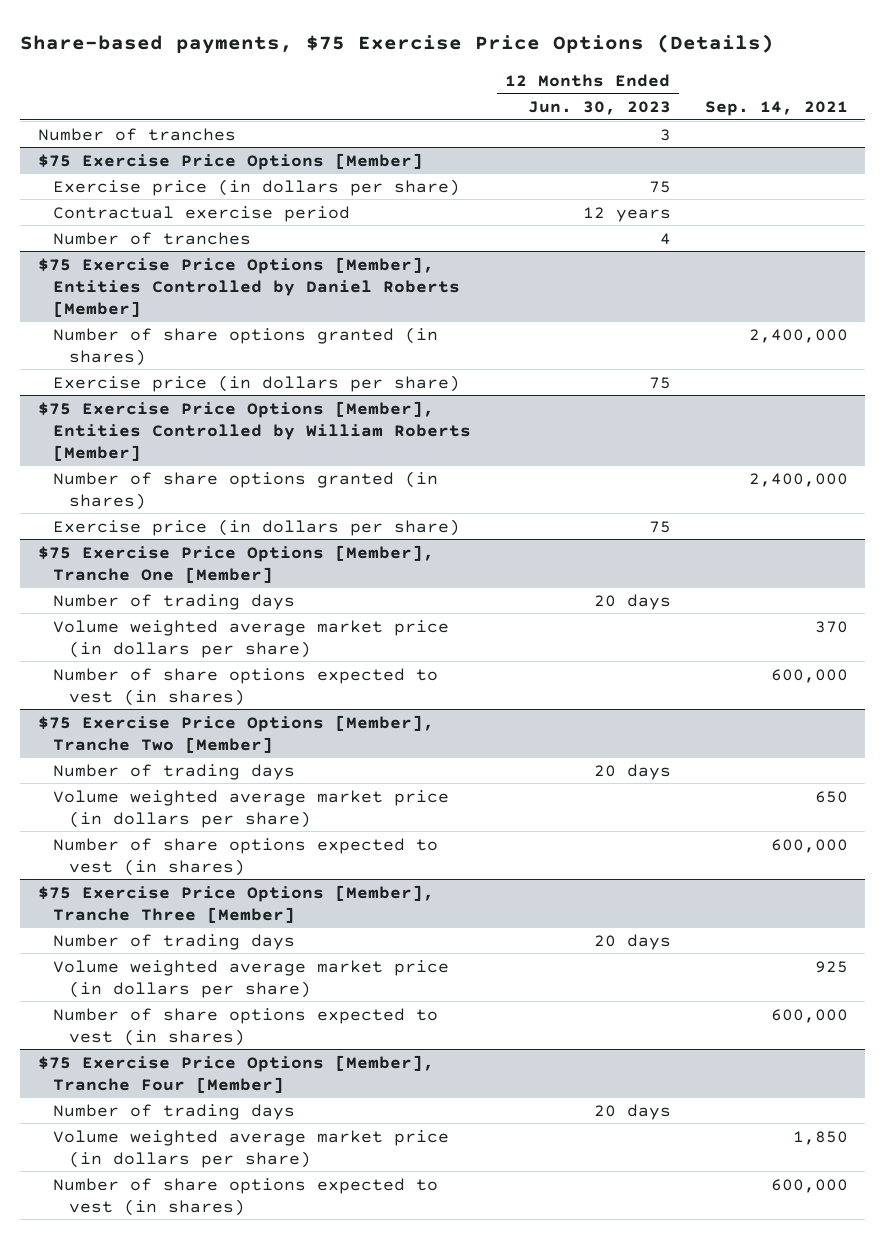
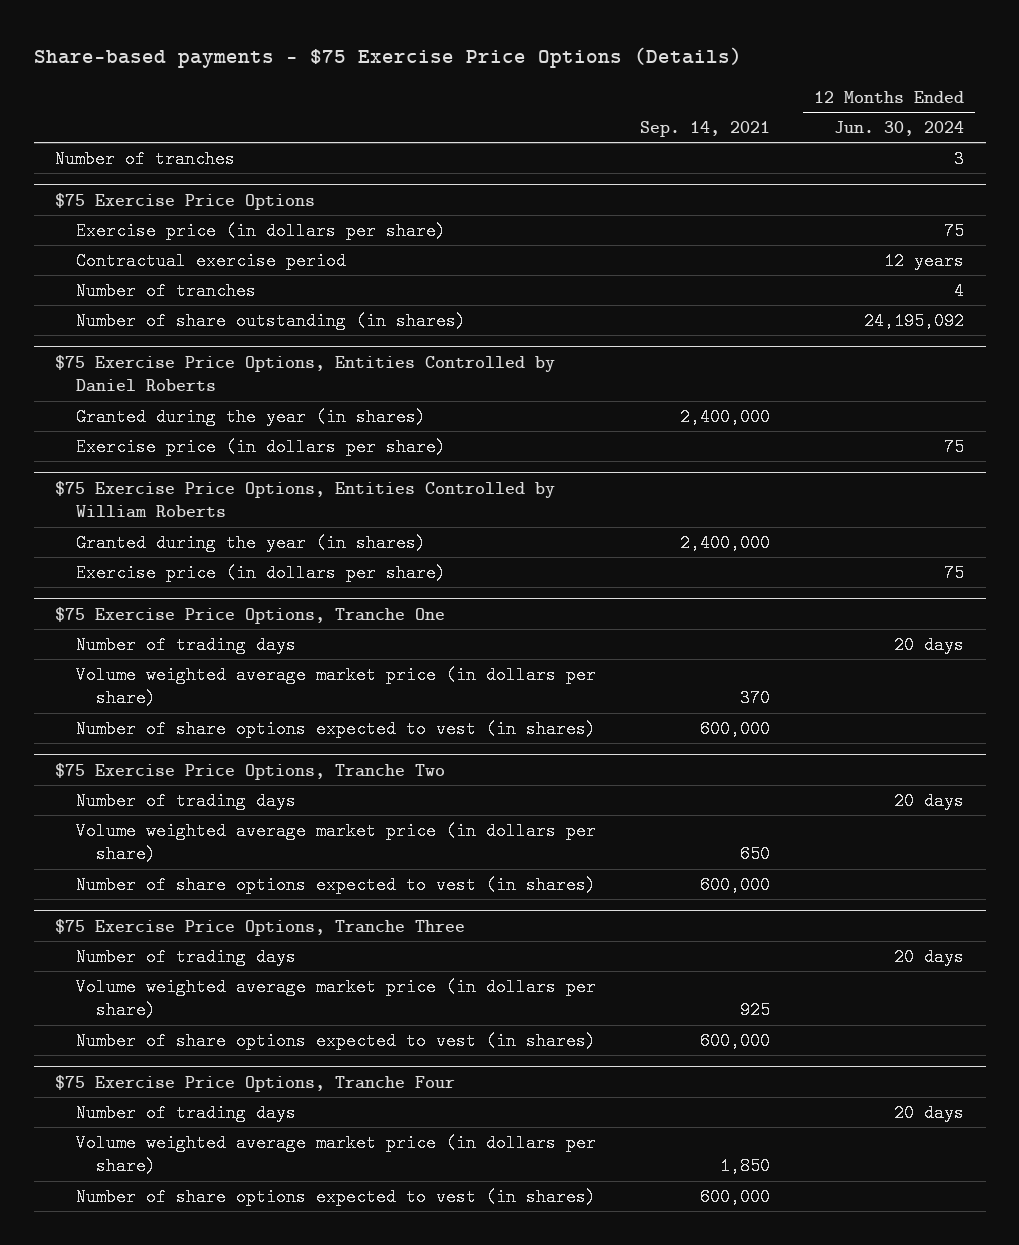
- Share-based payments, $75 Exercise Price Options (Details)
+ Share-based payments - $75 Exercise Price Options (Details)
- | 12 Months Ended Jun. 30, 2023 | Sep. 14, 2021
+ | Sep. 14, 2021 | 12 Months Ended Jun. 30, 2024
- $75 Exercise Price Options [Member]
+ $75 Exercise Price Options
- $75 Exercise Price Options [Member], Entities Controlled by Daniel Roberts [Member]
- Number of share options granted (in shares) | | 2,400,000
+ Number of share outstanding (in shares) | | 24,195,092
+ $75 Exercise Price Options, Entities Controlled by Daniel Roberts
+ Granted during the year (in shares) | 2,400,000 |
- $75 Exercise Price Options [Member], Entities Controlled by William Roberts [Member]
- Number of share options granted (in shares) | | 2,400,000
+ $75 Exercise Price Options, Entities Controlled by William Roberts
+ Granted during the year (in shares) | 2,400,000 |
- $75 Exercise Price Options [Member], Tranche One [Member]
+ $75 Exercise Price Options, Tranche One
- $75 Exercise Price Options [Member], Tranche Two [Member]
+ $75 Exercise Price Options, Tranche Two
- $75 Exercise Price Options [Member], Tranche Three [Member]
+ $75 Exercise Price Options, Tranche Three
- $75 Exercise Price Options [Member], Tranche Four [Member]
+ $75 Exercise Price Options, Tranche Four

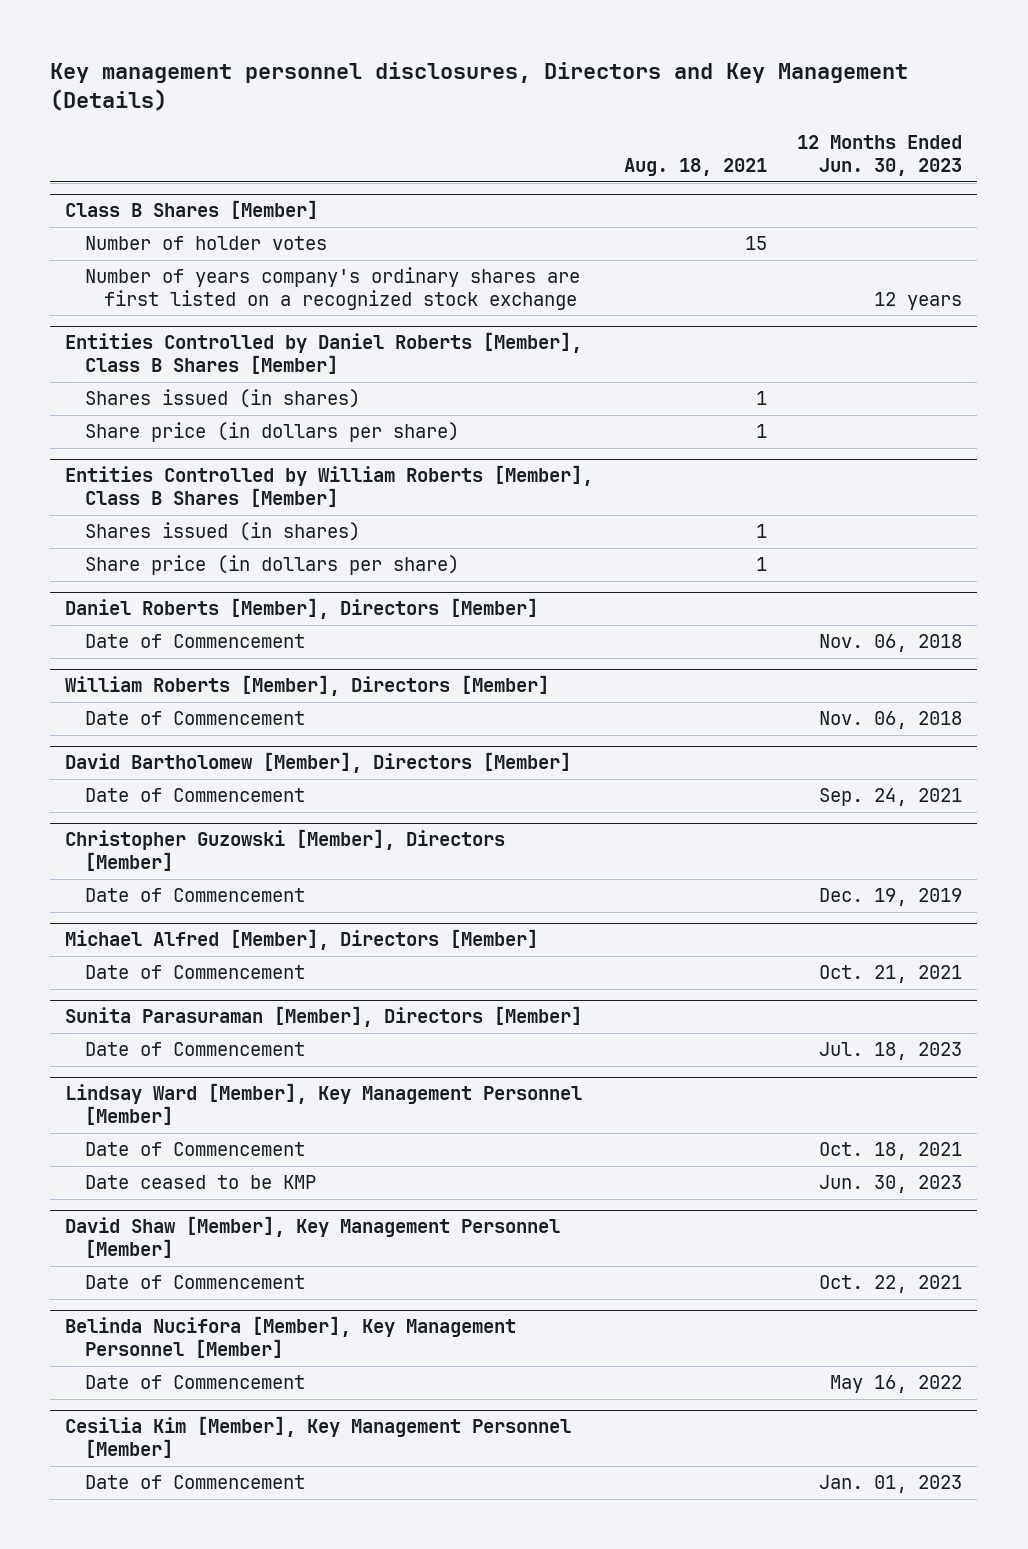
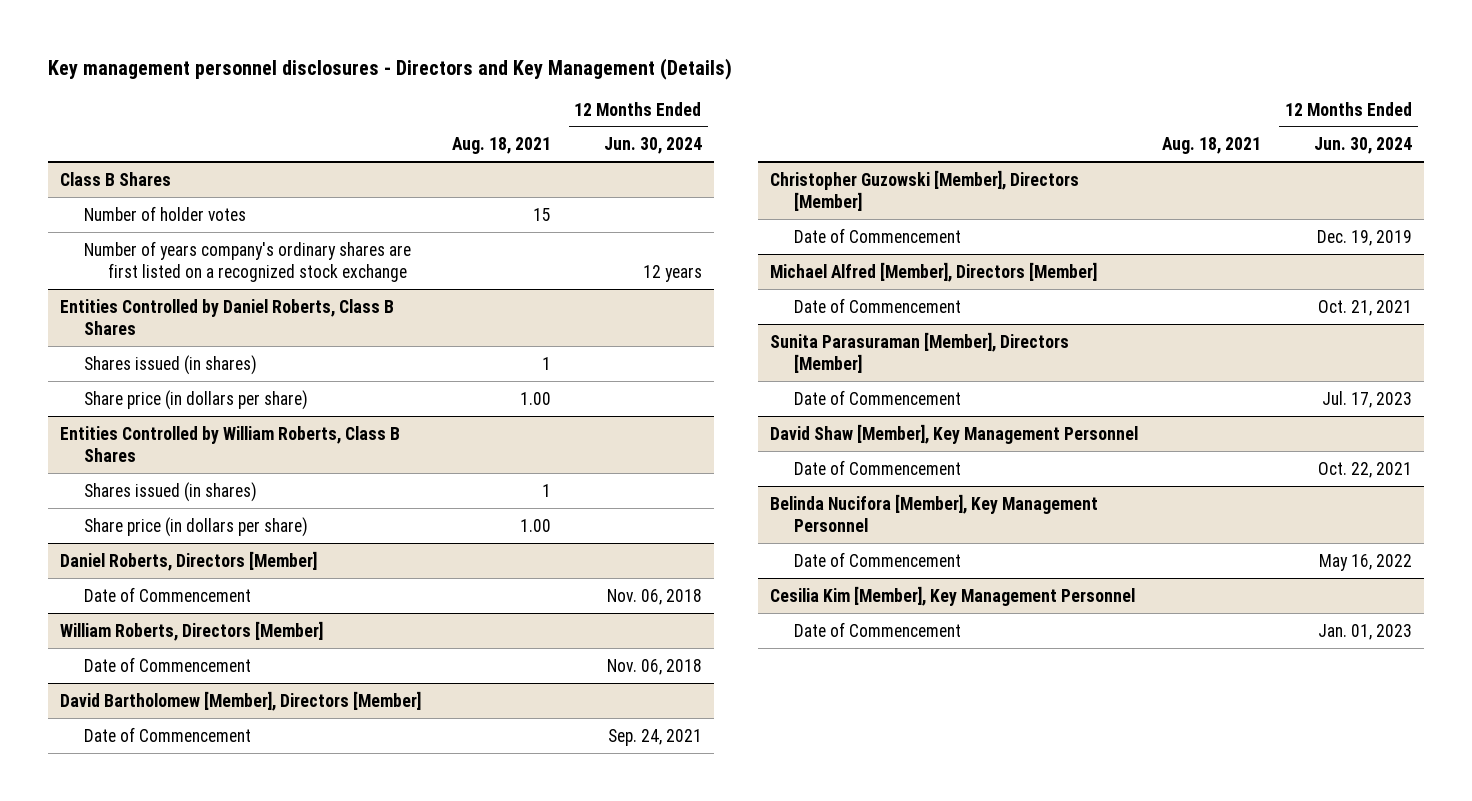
- Key management personnel disclosures, Directors and Key Management (Details)
+ Key management personnel disclosures - Directors and Key Management (Details)
- | Aug. 18, 2021 | 12 Months Ended Jun. 30, 2023
+ | Aug. 18, 2021 | 12 Months Ended Jun. 30, 2024
- Class B Shares [Member]
+ Class B Shares
- Entities Controlled by Daniel Roberts [Member], Class B Shares [Member]
+ Entities Controlled by Daniel Roberts, Class B Shares
- Share price (in dollars per share) | 1 |
- Entities Controlled by William Roberts [Member], Class B Shares [Member]
+ Share price (in dollars per share) | 1.00 |
+ Entities Controlled by William Roberts, Class B Shares
- Share price (in dollars per share) | 1 |
- Daniel Roberts [Member], Directors [Member]
+ Share price (in dollars per share) | 1.00 |
+ Daniel Roberts, Directors [Member]
- William Roberts [Member], Directors [Member]
+ William Roberts, Directors [Member]
- Lindsay Ward [Member], Key Management Personnel [Member]
- Date of Commencement | | Oct. 18, 2021
- Date ceased to be KMP | | Jun. 30, 2023
- David Shaw [Member], Key Management Personnel [Member]
+ David Shaw [Member], Key Management Personnel
- Belinda Nucifora [Member], Key Management Personnel [Member]
+ Belinda Nucifora [Member], Key Management Personnel
- Cesilia Kim [Member], Key Management Personnel [Member]
+ Cesilia Kim [Member], Key Management Personnel

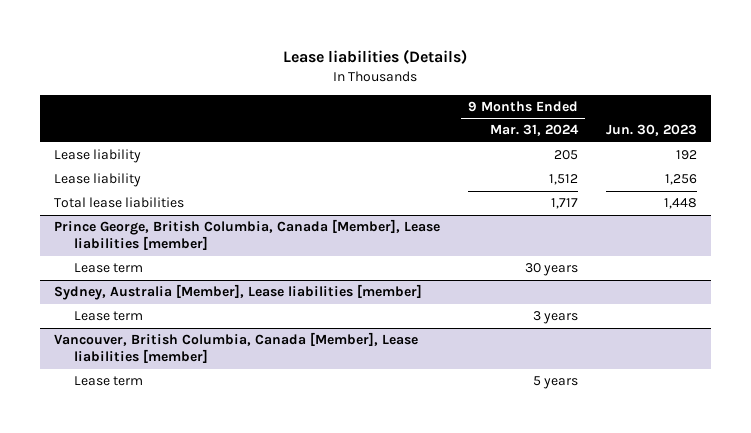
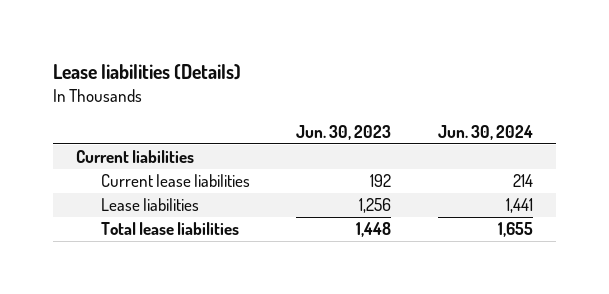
- | 9 Months Ended Mar. 31, 2024 | Jun. 30, 2023
+ | Jun. 30, 2023 | Jun. 30, 2024
- Lease liability | 205 | 192
- Lease liability | 1,512 | 1,256
+ Current liabilities
+ Current lease liabilities | 192 | 214
+ Lease liabilities | 1,256 | 1,441
- Prince George, British Columbia, Canada [Member], Lease liabilities [member]
- Lease term | 30 years |
- Sydney, Australia [Member], Lease liabilities [member]
- Lease term | 3 years |
- Vancouver, British Columbia, Canada [Member], Lease liabilities [member]
- Lease term | 5 years |

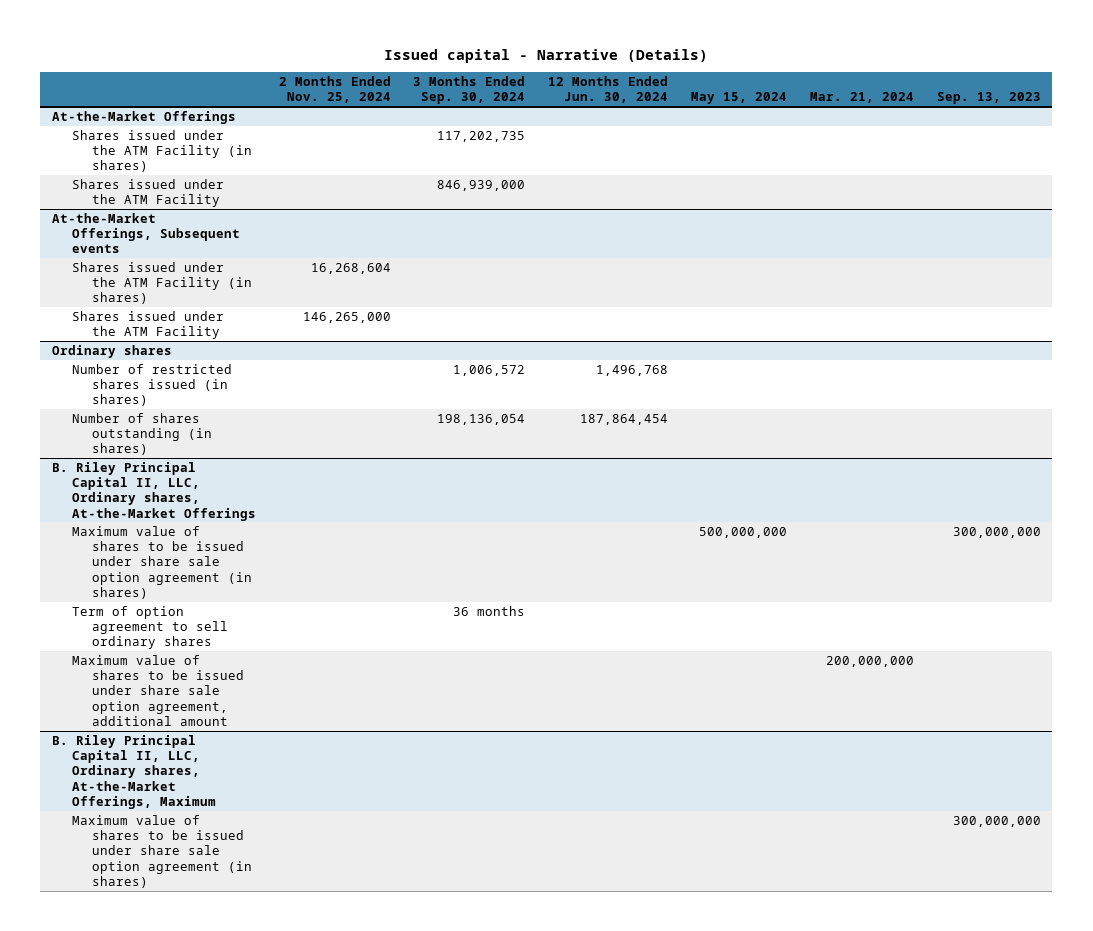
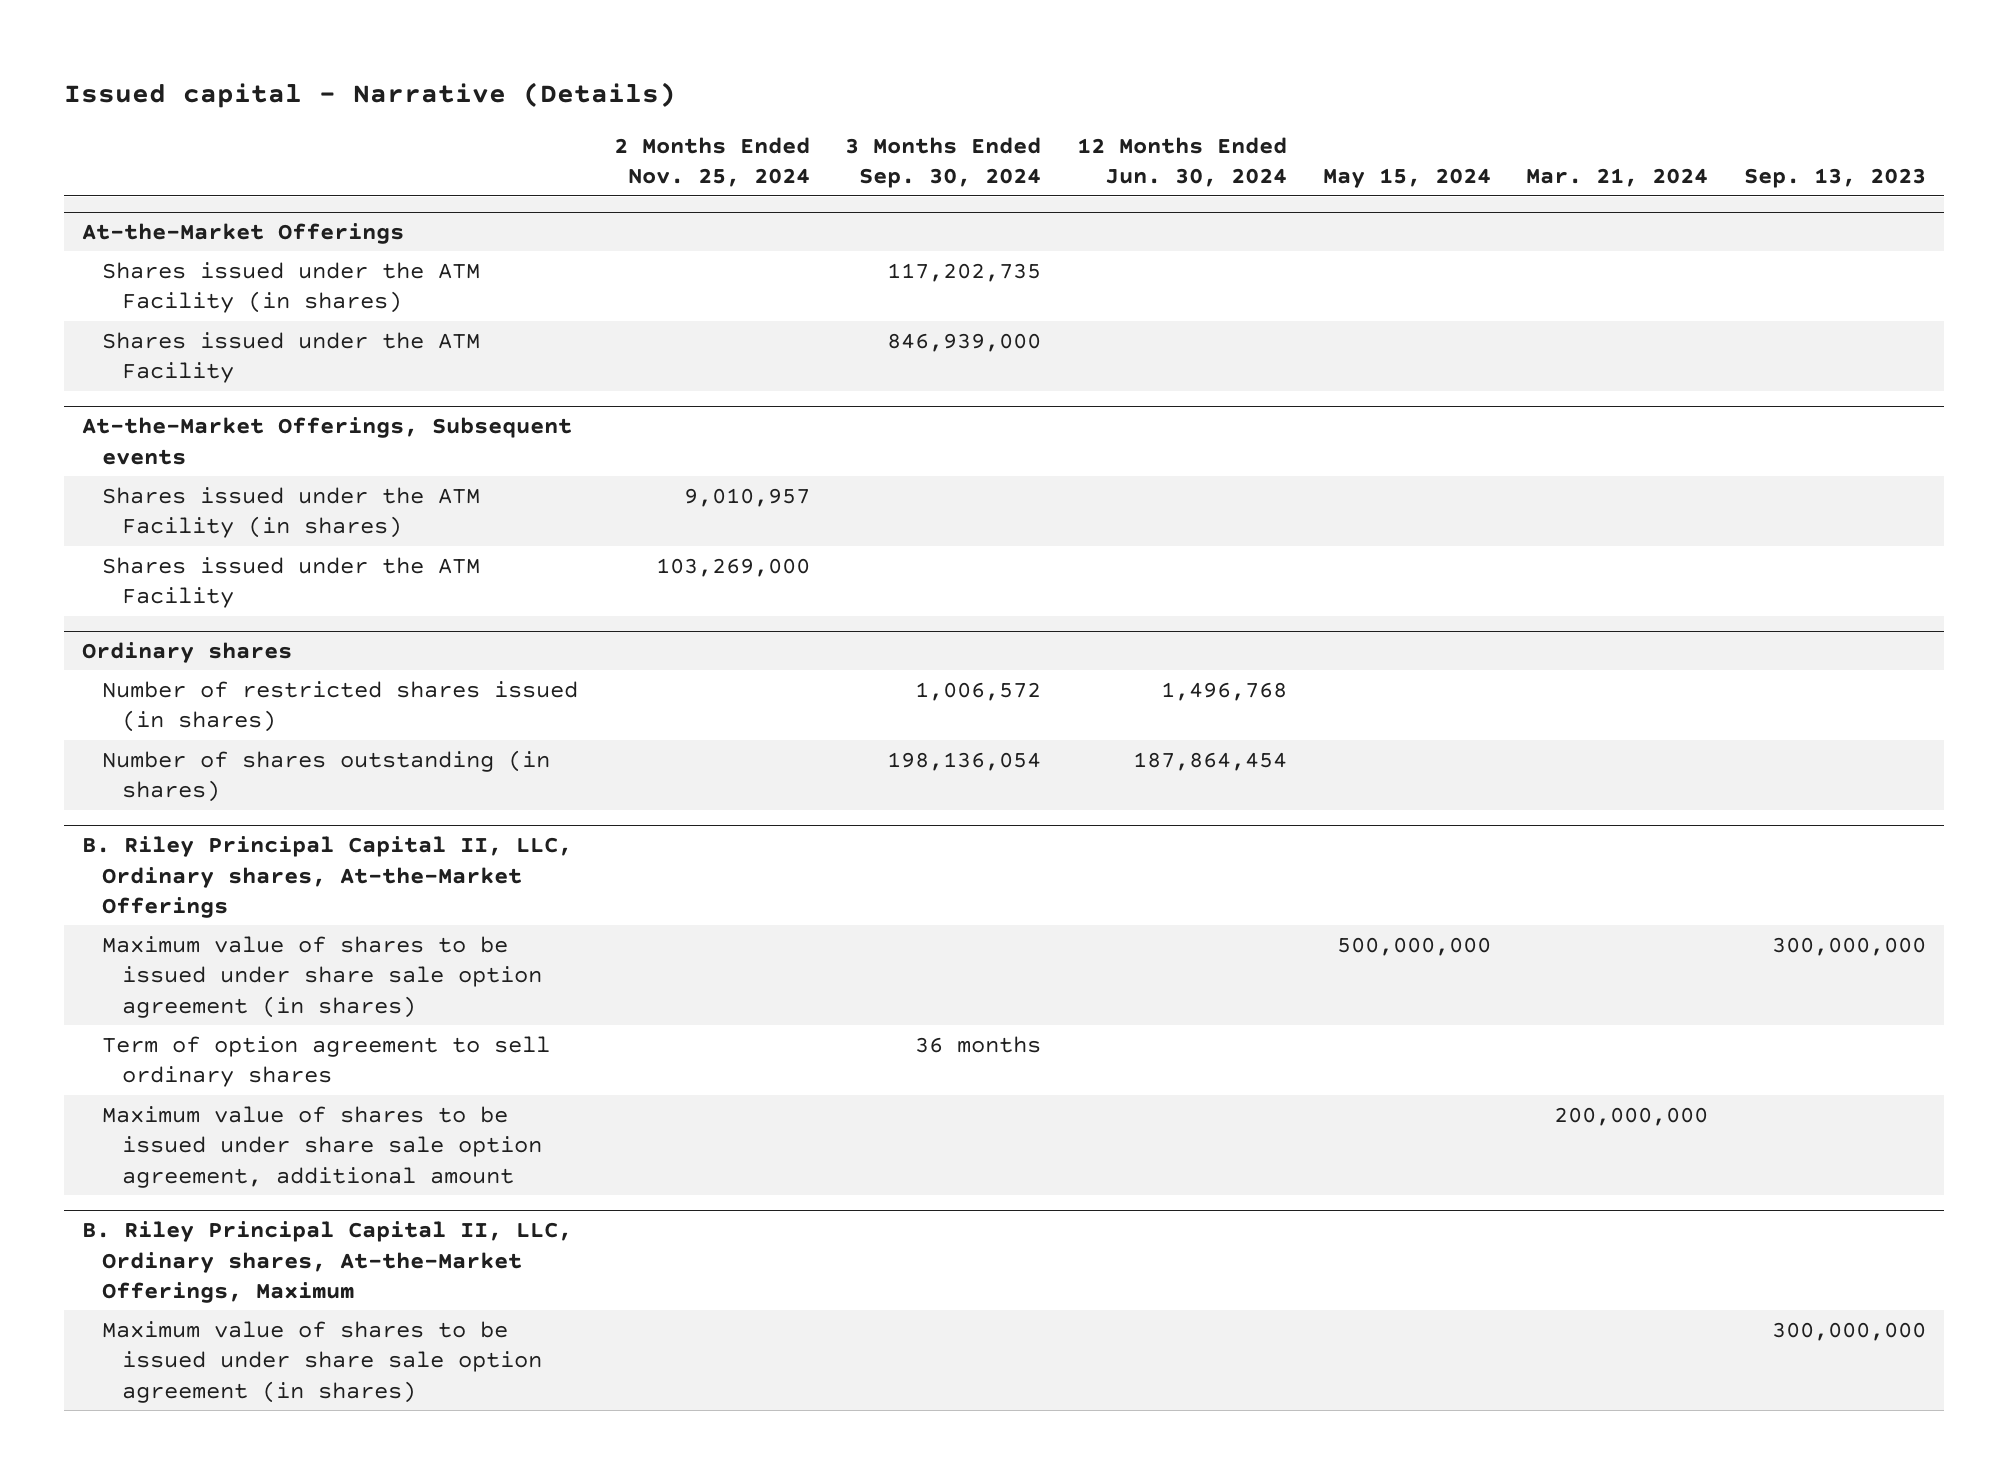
@ At-the-Market Offerings, Subsequent events
- Shares issued under the ATM Facility (in shares) | 16,268,604 | | | | |
- Shares issued under the ATM Facility | 146,265,000 | | | | |
+ Shares issued under the ATM Facility (in shares) | 9,010,957 | | | | |
+ Shares issued under the ATM Facility | 103,269,000 | | | | |

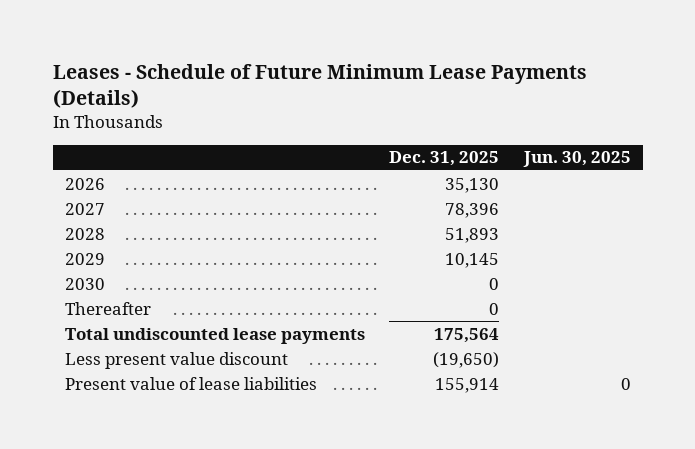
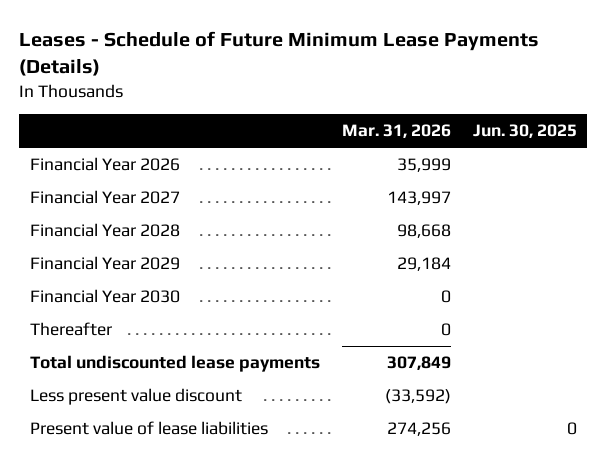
- | Dec. 31, 2025 | Jun. 30, 2025
+ | Mar. 31, 2026 | Jun. 30, 2025
- 2026 | 35,130 |
- 2027 | 78,396 |
- 2028 | 51,893 |
- 2029 | 10,145 |
- 2030 | 0 |
+ Financial Year 2026 | 35,999 |
+ Financial Year 2027 | 143,997 |
+ Financial Year 2028 | 98,668 |
+ Financial Year 2029 | 29,184 |
+ Financial Year 2030 | 0 |

